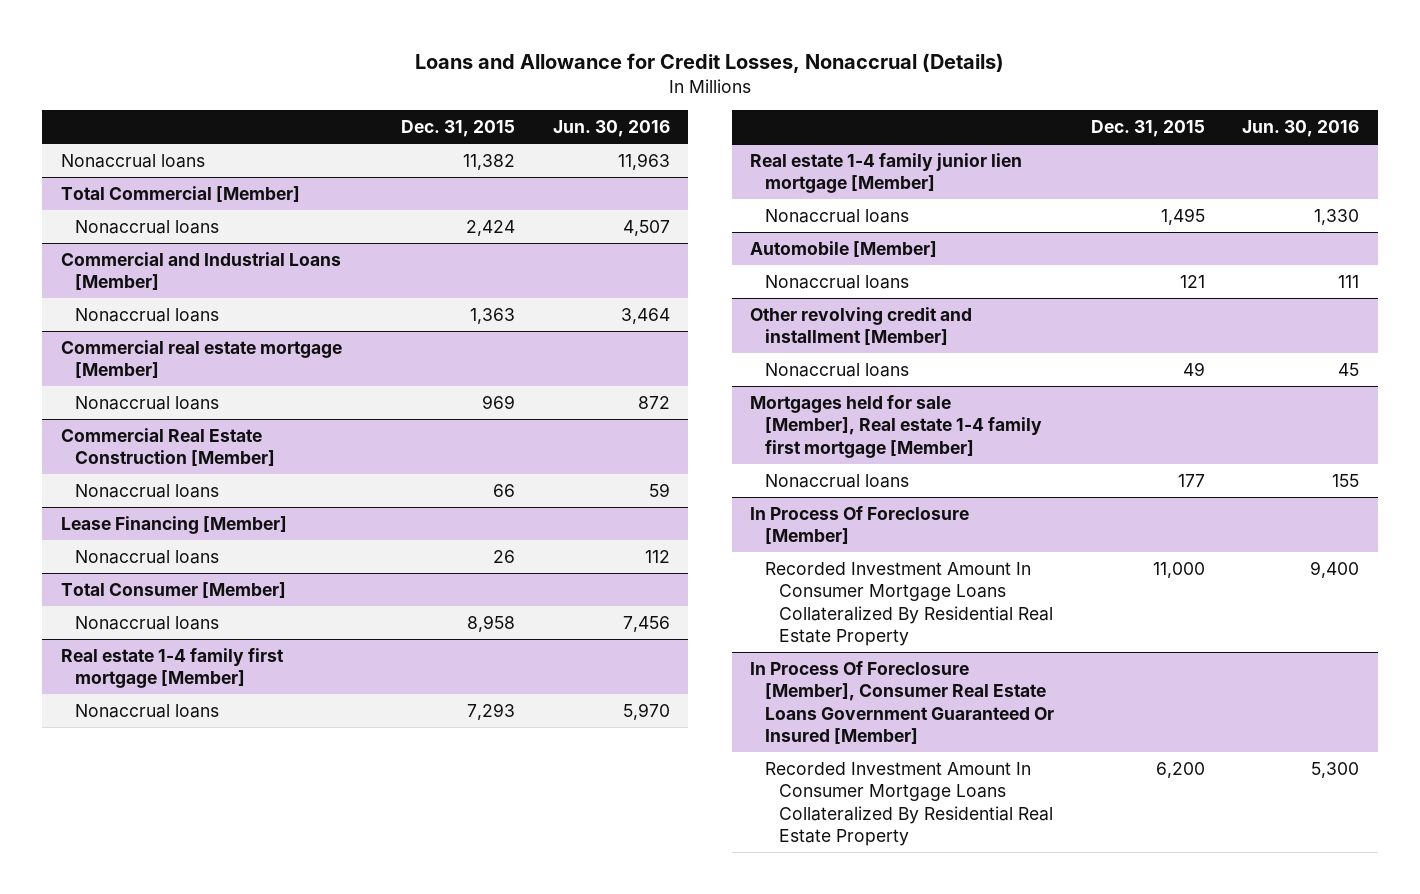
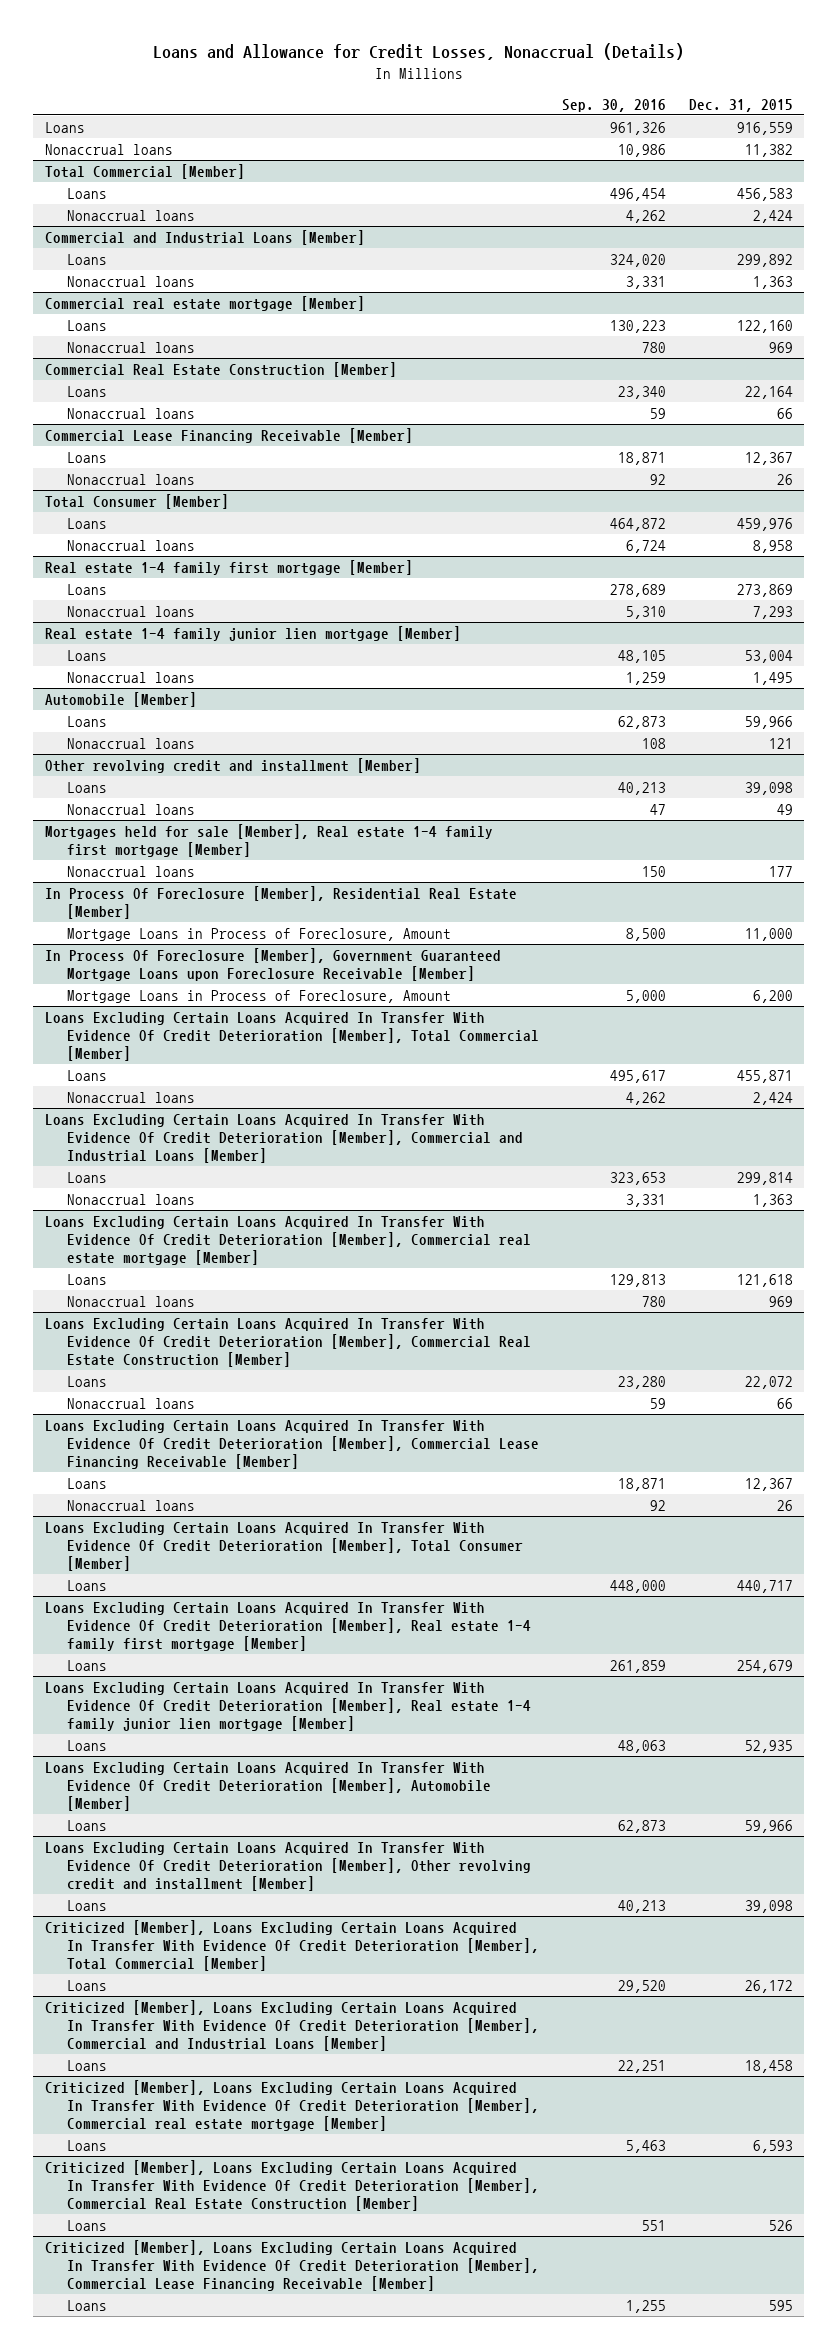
- | Dec. 31, 2015 | Jun. 30, 2016
+ | Sep. 30, 2016 | Dec. 31, 2015
+ Loans | 961,326 | 916,559
@ Total Commercial [Member]
+ Loans | 496,454 | 456,583
@ Commercial and Industrial Loans [Member]
+ Loans | 324,020 | 299,892
@ Commercial real estate mortgage [Member]
+ Loans | 130,223 | 122,160
@ Commercial Real Estate Construction [Member]
+ Loans | 23,340 | 22,164
- Lease Financing [Member]
+ Commercial Lease Financing Receivable [Member]
+ Loans | 18,871 | 12,367
@ Total Consumer [Member]
+ Loans | 464,872 | 459,976
@ Real estate 1-4 family first mortgage [Member]
+ Loans | 278,689 | 273,869
@ Real estate 1-4 family junior lien mortgage [Member]
+ Loans | 48,105 | 53,004
@ Automobile [Member]
+ Loans | 62,873 | 59,966
@ Other revolving credit and installment [Member]
+ Loans | 40,213 | 39,098
- In Process Of Foreclosure [Member]
- Recorded Investment Amount In Consumer Mortgage Loans Collateralized By Residential Real Estate Property | 11,000 | 9,400
- In Process Of Foreclosure [Member], Consumer Real Estate Loans Government Guaranteed Or Insured [Member]
- Recorded Investment Amount In Consumer Mortgage Loans Collateralized By Residential Real Estate Property | 6,200 | 5,300
+ In Process Of Foreclosure [Member], Residential Real Estate [Member]
+ Mortgage Loans in Process of Foreclosure, Amount | 8,500 | 11,000
+ In Process Of Foreclosure [Member], Government Guaranteed Mortgage Loans upon Foreclosure Receivable [Member]
+ Mortgage Loans in Process of Foreclosure, Amount | 5,000 | 6,200
+ Loans Excluding Certain Loans Acquired In Transfer With Evidence Of Credit Deterioration [Member], Total Commercial [Member]
+ Loans | 495,617 | 455,871
+ Nonaccrual loans | 4,262 | 2,424
+ Loans Excluding Certain Loans Acquired In Transfer With Evidence Of Credit Deterioration [Member], Commercial and Industrial Loans [Member]
+ Loans | 323,653 | 299,814
+ Nonaccrual loans | 3,331 | 1,363
+ Loans Excluding Certain Loans Acquired In Transfer With Evidence Of Credit Deterioration [Member], Commercial real estate mortgage [Member]
+ Loans | 129,813 | 121,618
+ Nonaccrual loans | 780 | 969
+ Loans Excluding Certain Loans Acquired In Transfer With Evidence Of Credit Deterioration [Member], Commercial Real Estate Construction [Member]
+ Loans | 23,280 | 22,072
+ Nonaccrual loans | 59 | 66
+ Loans Excluding Certain Loans Acquired In Transfer With Evidence Of Credit Deterioration [Member], Commercial Lease Financing Receivable [Member]
+ Loans | 18,871 | 12,367
+ Nonaccrual loans | 92 | 26
+ Loans Excluding Certain Loans Acquired In Transfer With Evidence Of Credit Deterioration [Member], Total Consumer [Member]
+ Loans | 448,000 | 440,717
+ Loans Excluding Certain Loans Acquired In Transfer With Evidence Of Credit Deterioration [Member], Real estate 1-4 family first mortgage [Member]
+ Loans | 261,859 | 254,679
+ Loans Excluding Certain Loans Acquired In Transfer With Evidence Of Credit Deterioration [Member], Real estate 1-4 family junior lien mortgage [Member]
+ Loans | 48,063 | 52,935
+ Loans Excluding Certain Loans Acquired In Transfer With Evidence Of Credit Deterioration [Member], Automobile [Member]
+ Loans | 62,873 | 59,966
+ Loans Excluding Certain Loans Acquired In Transfer With Evidence Of Credit Deterioration [Member], Other revolving credit and installment [Member]
+ Loans | 40,213 | 39,098
+ Criticized [Member], Loans Excluding Certain Loans Acquired In Transfer With Evidence Of Credit Deterioration [Member], Total Commercial [Member]
+ Loans | 29,520 | 26,172
+ Criticized [Member], Loans Excluding Certain Loans Acquired In Transfer With Evidence Of Credit Deterioration [Member], Commercial and Industrial Loans [Member]
+ Loans | 22,251 | 18,458
+ Criticized [Member], Loans Excluding Certain Loans Acquired In Transfer With Evidence Of Credit Deterioration [Member], Commercial real estate mortgage [Member]
+ Loans | 5,463 | 6,593
+ Criticized [Member], Loans Excluding Certain Loans Acquired In Transfer With Evidence Of Credit Deterioration [Member], Commercial Real Estate Construction [Member]
+ Loans | 551 | 526
+ Criticized [Member], Loans Excluding Certain Loans Acquired In Transfer With Evidence Of Credit Deterioration [Member], Commercial Lease Financing Receivable [Member]
+ Loans | 1,255 | 595

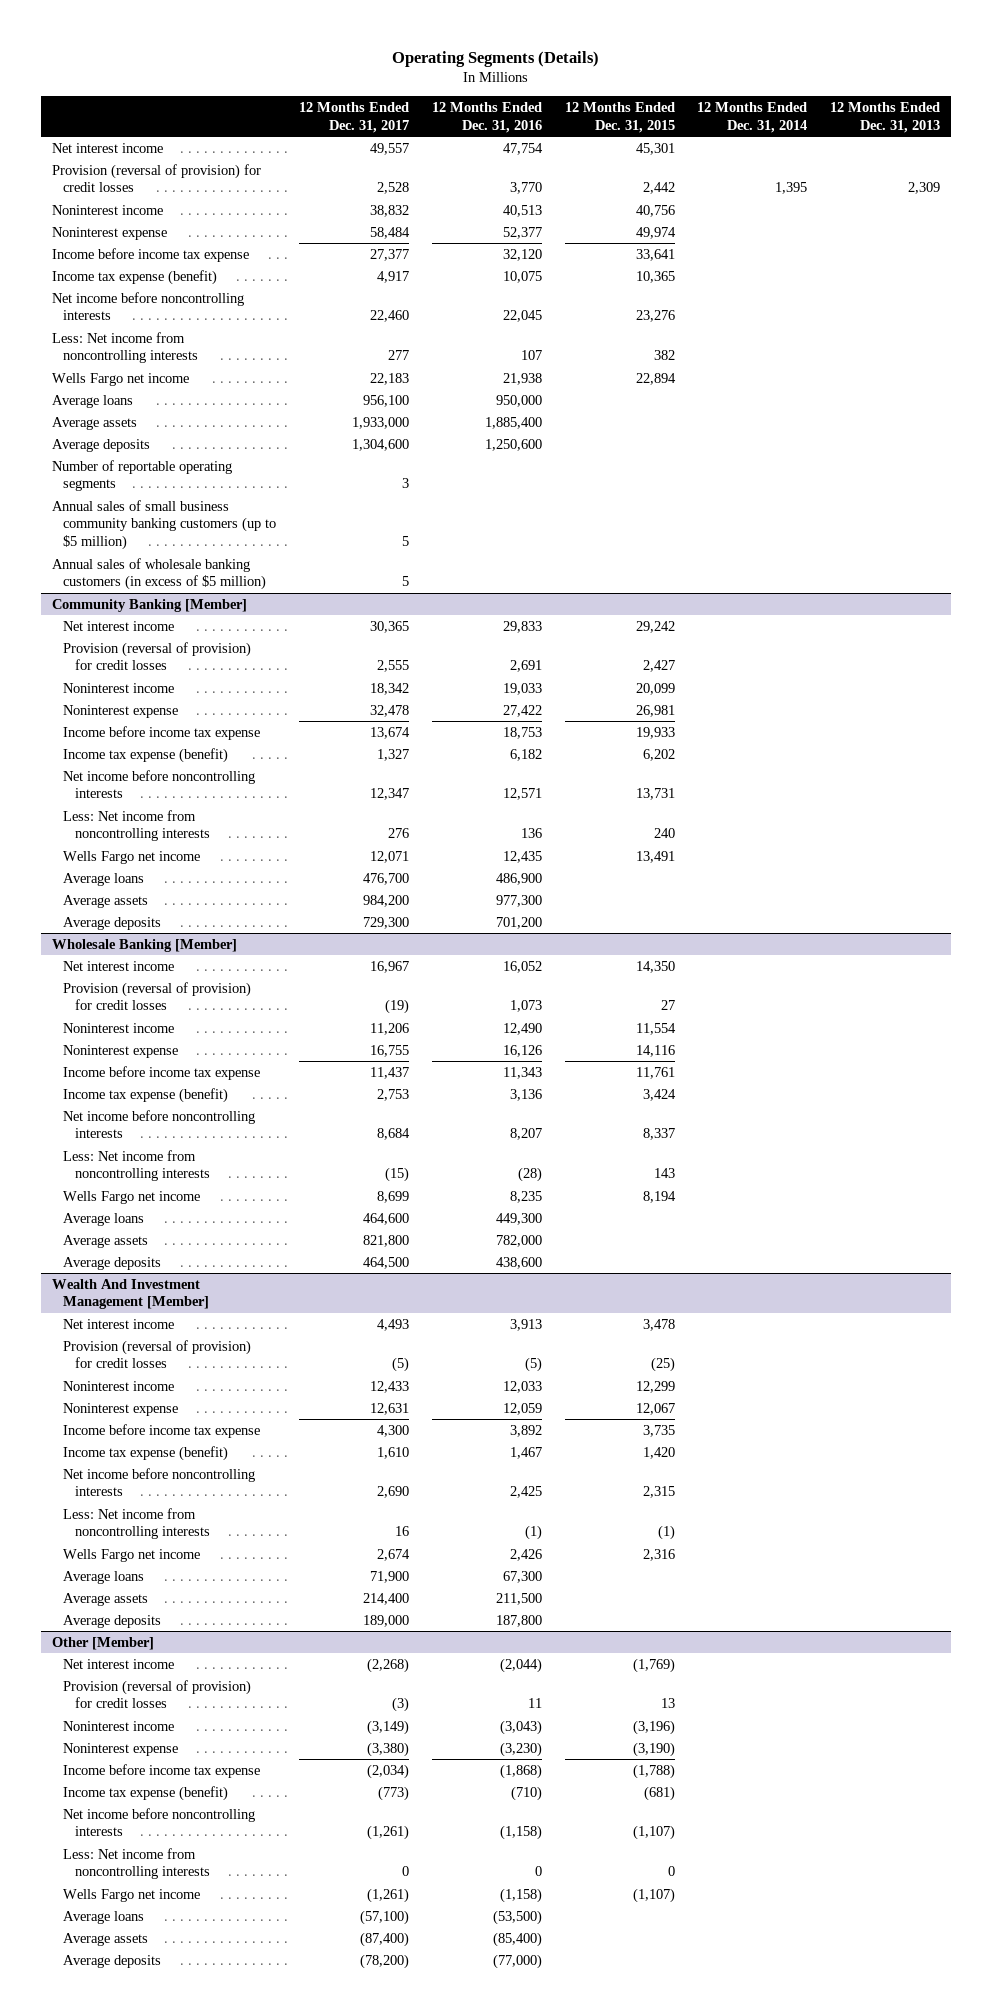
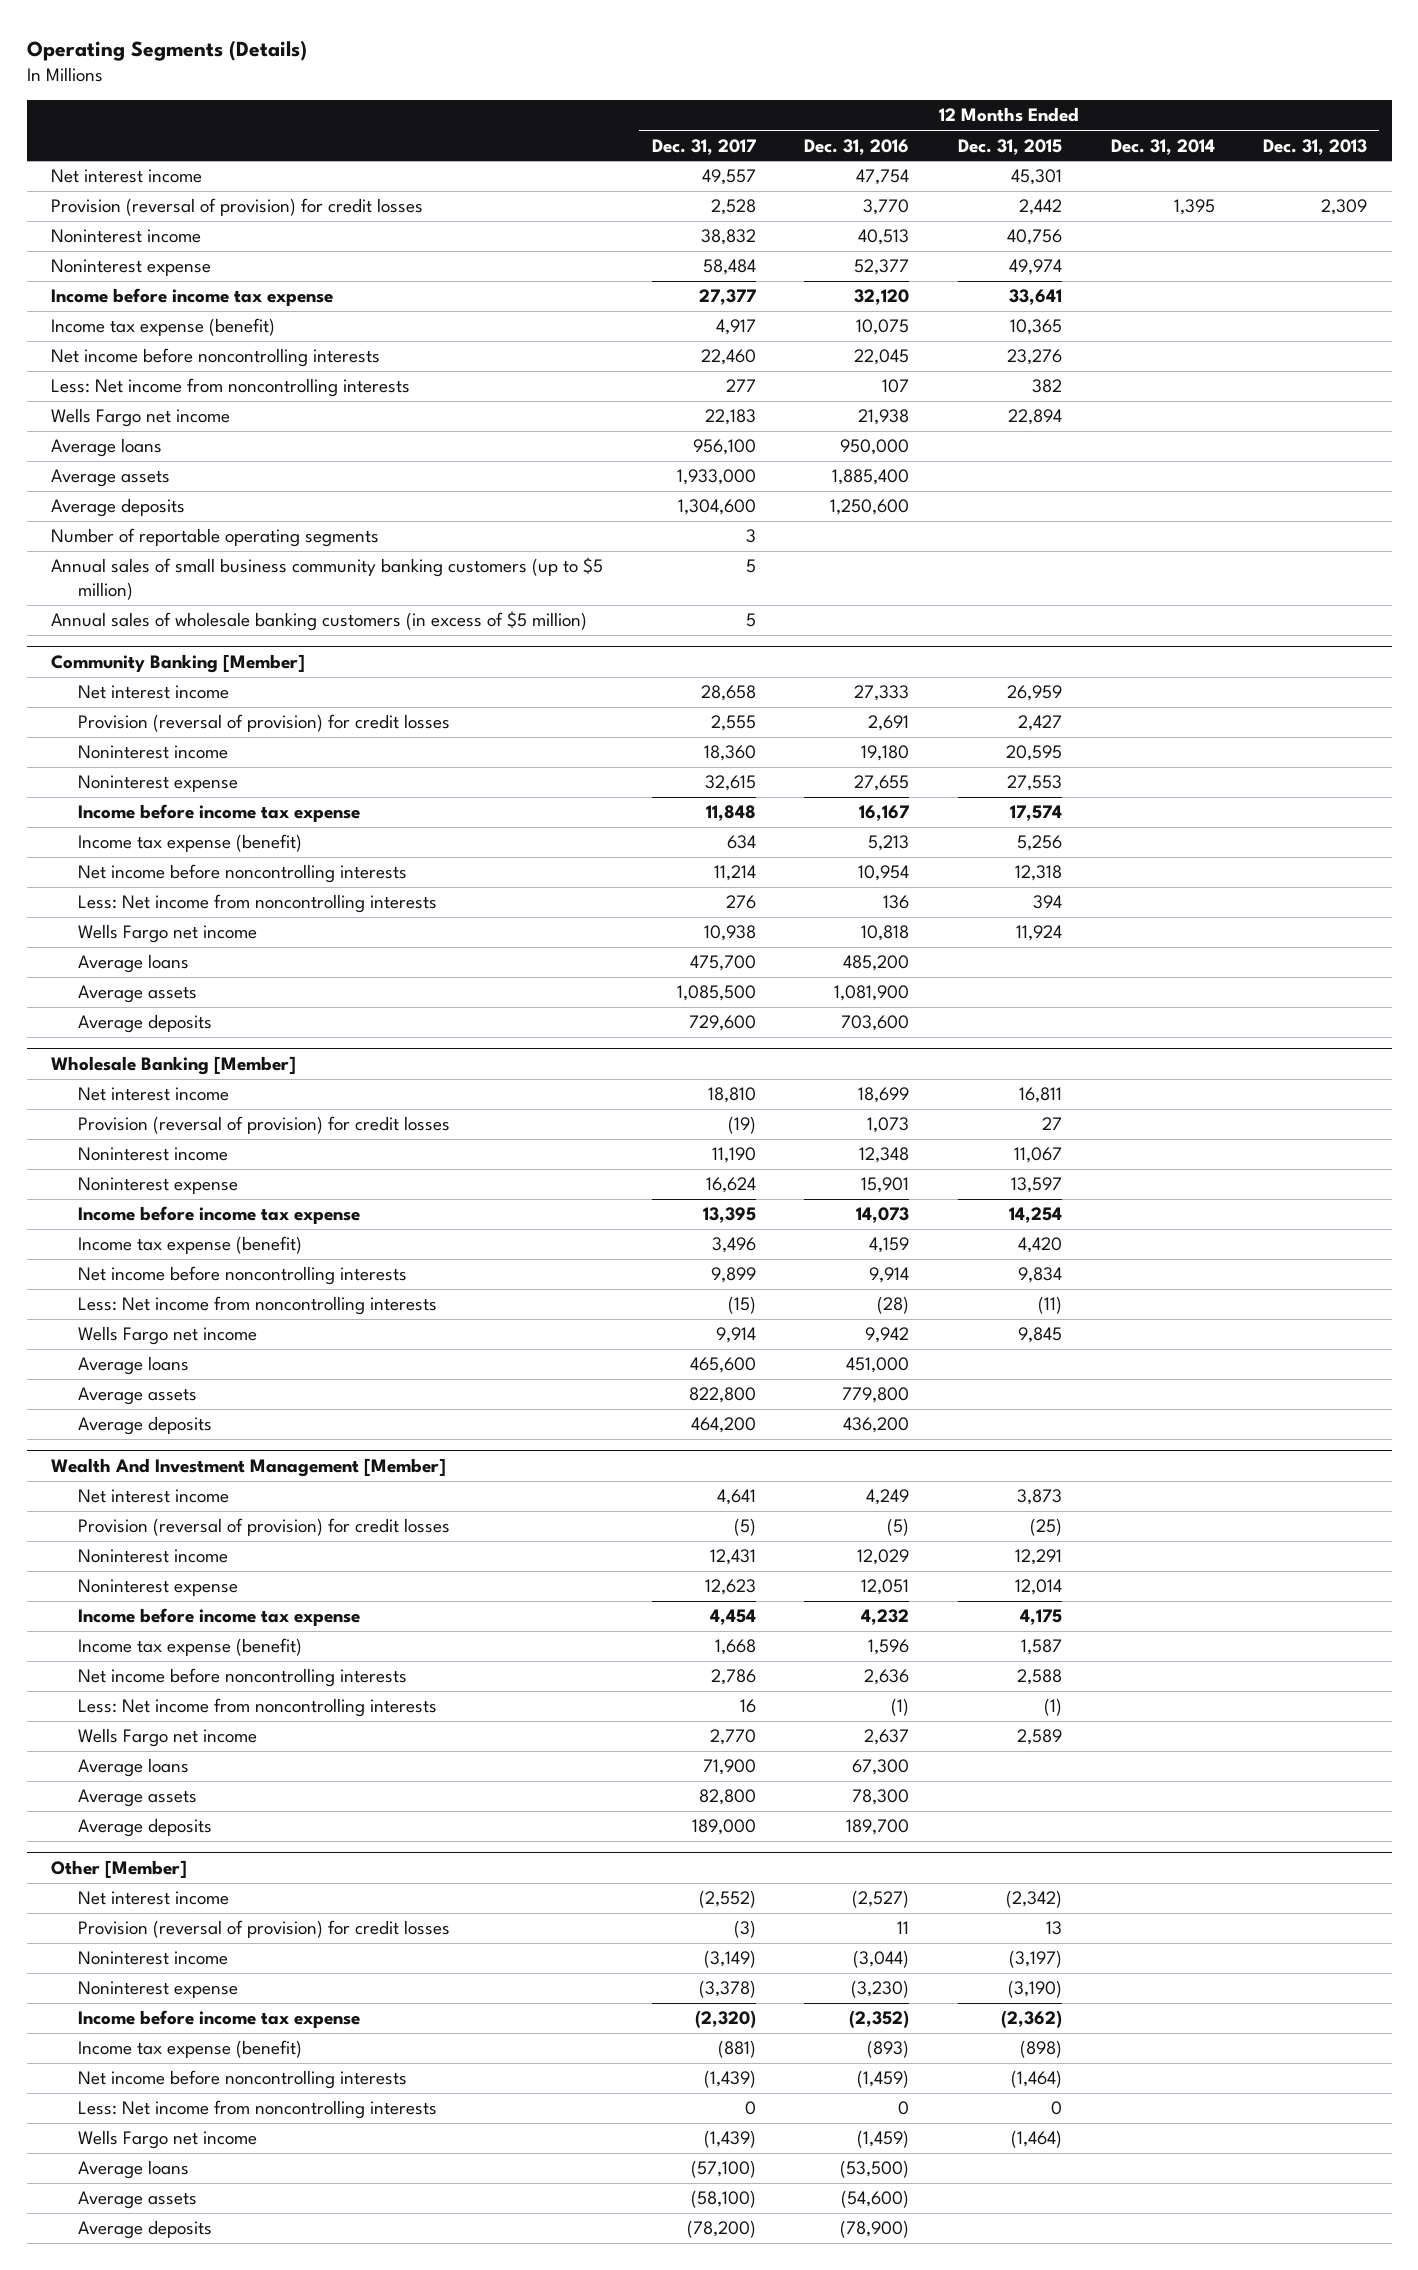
@ Community Banking [Member]
- Net interest income | 30,365 | 29,833 | 29,242 | |
+ Net interest income | 28,658 | 27,333 | 26,959 | |
- Noninterest income | 18,342 | 19,033 | 20,099 | |
- Noninterest expense | 32,478 | 27,422 | 26,981 | |
- Income before income tax expense | 13,674 | 18,753 | 19,933 | |
- Income tax expense (benefit) | 1,327 | 6,182 | 6,202 | |
- Net income before noncontrolling interests | 12,347 | 12,571 | 13,731 | |
- Less: Net income from noncontrolling interests | 276 | 136 | 240 | |
- Wells Fargo net income | 12,071 | 12,435 | 13,491 | |
- Average loans | 476,700 | 486,900 | | |
- Average assets | 984,200 | 977,300 | | |
- Average deposits | 729,300 | 701,200 | | |
+ Noninterest income | 18,360 | 19,180 | 20,595 | |
+ Noninterest expense | 32,615 | 27,655 | 27,553 | |
+ Income before income tax expense | 11,848 | 16,167 | 17,574 | |
+ Income tax expense (benefit) | 634 | 5,213 | 5,256 | |
+ Net income before noncontrolling interests | 11,214 | 10,954 | 12,318 | |
+ Less: Net income from noncontrolling interests | 276 | 136 | 394 | |
+ Wells Fargo net income | 10,938 | 10,818 | 11,924 | |
+ Average loans | 475,700 | 485,200 | | |
+ Average assets | 1,085,500 | 1,081,900 | | |
+ Average deposits | 729,600 | 703,600 | | |
@ Wholesale Banking [Member]
- Net interest income | 16,967 | 16,052 | 14,350 | |
+ Net interest income | 18,810 | 18,699 | 16,811 | |
- Noninterest income | 11,206 | 12,490 | 11,554 | |
- Noninterest expense | 16,755 | 16,126 | 14,116 | |
- Income before income tax expense | 11,437 | 11,343 | 11,761 | |
- Income tax expense (benefit) | 2,753 | 3,136 | 3,424 | |
- Net income before noncontrolling interests | 8,684 | 8,207 | 8,337 | |
- Less: Net income from noncontrolling interests | (15) | (28) | 143 | |
- Wells Fargo net income | 8,699 | 8,235 | 8,194 | |
- Average loans | 464,600 | 449,300 | | |
- Average assets | 821,800 | 782,000 | | |
- Average deposits | 464,500 | 438,600 | | |
+ Noninterest income | 11,190 | 12,348 | 11,067 | |
+ Noninterest expense | 16,624 | 15,901 | 13,597 | |
+ Income before income tax expense | 13,395 | 14,073 | 14,254 | |
+ Income tax expense (benefit) | 3,496 | 4,159 | 4,420 | |
+ Net income before noncontrolling interests | 9,899 | 9,914 | 9,834 | |
+ Less: Net income from noncontrolling interests | (15) | (28) | (11) | |
+ Wells Fargo net income | 9,914 | 9,942 | 9,845 | |
+ Average loans | 465,600 | 451,000 | | |
+ Average assets | 822,800 | 779,800 | | |
+ Average deposits | 464,200 | 436,200 | | |
@ Wealth And Investment Management [Member]
- Net interest income | 4,493 | 3,913 | 3,478 | |
+ Net interest income | 4,641 | 4,249 | 3,873 | |
- Noninterest income | 12,433 | 12,033 | 12,299 | |
- Noninterest expense | 12,631 | 12,059 | 12,067 | |
- Income before income tax expense | 4,300 | 3,892 | 3,735 | |
- Income tax expense (benefit) | 1,610 | 1,467 | 1,420 | |
- Net income before noncontrolling interests | 2,690 | 2,425 | 2,315 | |
+ Noninterest income | 12,431 | 12,029 | 12,291 | |
+ Noninterest expense | 12,623 | 12,051 | 12,014 | |
+ Income before income tax expense | 4,454 | 4,232 | 4,175 | |
+ Income tax expense (benefit) | 1,668 | 1,596 | 1,587 | |
+ Net income before noncontrolling interests | 2,786 | 2,636 | 2,588 | |
- Wells Fargo net income | 2,674 | 2,426 | 2,316 | |
+ Wells Fargo net income | 2,770 | 2,637 | 2,589 | |
- Average assets | 214,400 | 211,500 | | |
- Average deposits | 189,000 | 187,800 | | |
+ Average assets | 82,800 | 78,300 | | |
+ Average deposits | 189,000 | 189,700 | | |
@ Other [Member]
- Net interest income | (2,268) | (2,044) | (1,769) | |
+ Net interest income | (2,552) | (2,527) | (2,342) | |
- Noninterest income | (3,149) | (3,043) | (3,196) | |
- Noninterest expense | (3,380) | (3,230) | (3,190) | |
- Income before income tax expense | (2,034) | (1,868) | (1,788) | |
- Income tax expense (benefit) | (773) | (710) | (681) | |
- Net income before noncontrolling interests | (1,261) | (1,158) | (1,107) | |
+ Noninterest income | (3,149) | (3,044) | (3,197) | |
+ Noninterest expense | (3,378) | (3,230) | (3,190) | |
+ Income before income tax expense | (2,320) | (2,352) | (2,362) | |
+ Income tax expense (benefit) | (881) | (893) | (898) | |
+ Net income before noncontrolling interests | (1,439) | (1,459) | (1,464) | |
- Wells Fargo net income | (1,261) | (1,158) | (1,107) | |
+ Wells Fargo net income | (1,439) | (1,459) | (1,464) | |
- Average assets | (87,400) | (85,400) | | |
- Average deposits | (78,200) | (77,000) | | |
+ Average assets | (58,100) | (54,600) | | |
+ Average deposits | (78,200) | (78,900) | | |

